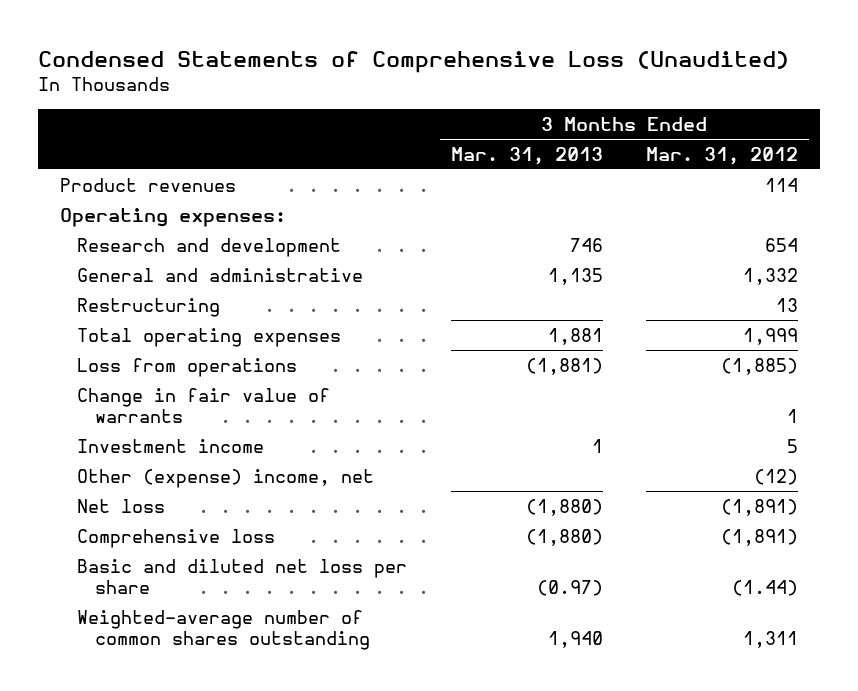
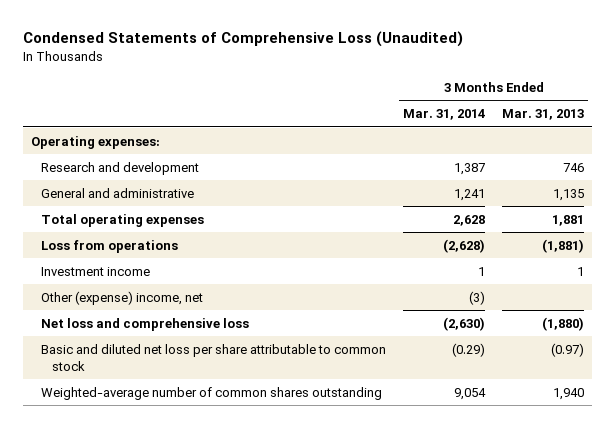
- | 3 Months Ended Mar. 31, 2013 | 3 Months Ended Mar. 31, 2012
+ | 3 Months Ended Mar. 31, 2014 | 3 Months Ended Mar. 31, 2013
- Product revenues | | 114
- Restructuring | | 13
- Change in fair value of warrants | | 1
- Net loss | (1,880) | (1,891)
- Comprehensive loss | (1,880) | (1,891)
- Basic and diluted net loss per share | (0.97) | (1.44)
+ Net loss and comprehensive loss | (2,630) | (1,880)
+ Basic and diluted net loss per share attributable to common stock | (0.29) | (0.97)

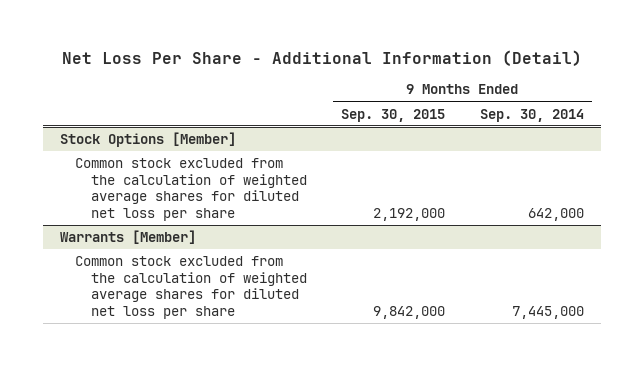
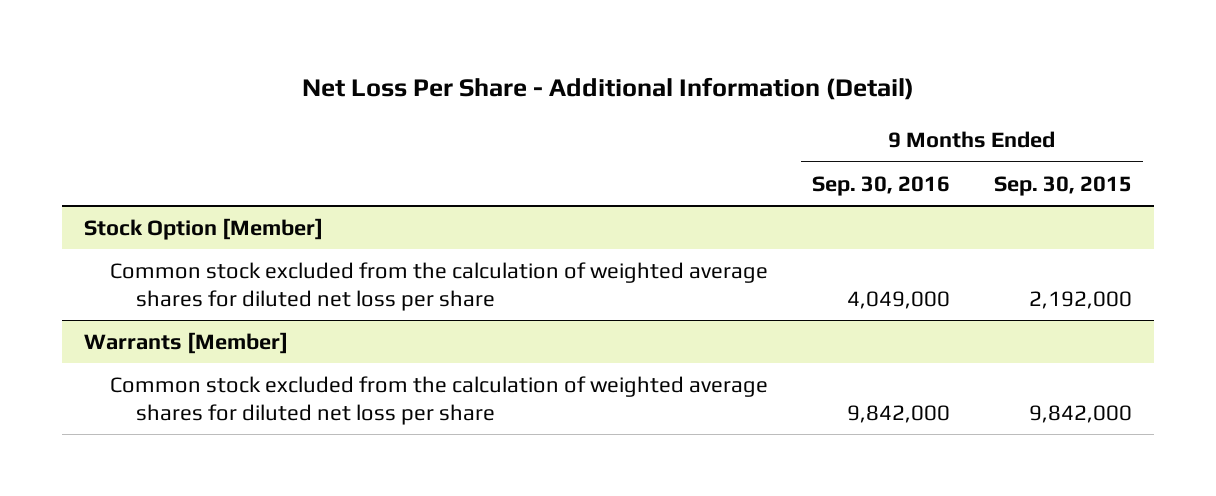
- | 9 Months Ended Sep. 30, 2015 | 9 Months Ended Sep. 30, 2014
+ | 9 Months Ended Sep. 30, 2016 | 9 Months Ended Sep. 30, 2015
- Stock Options [Member]
+ Stock Option [Member]

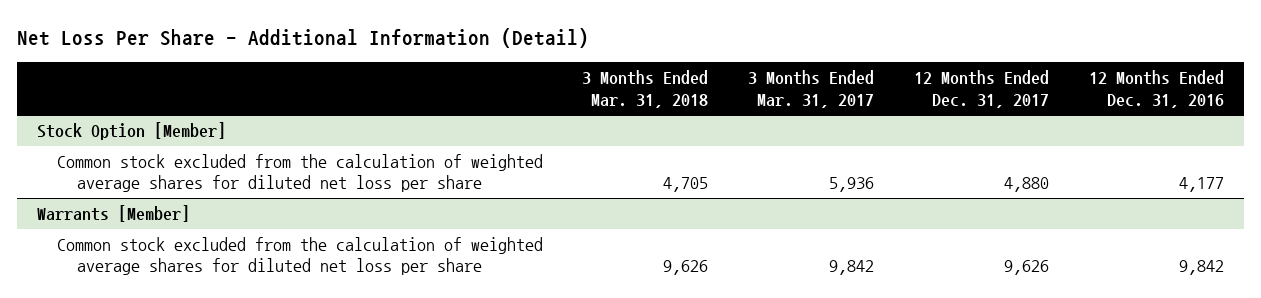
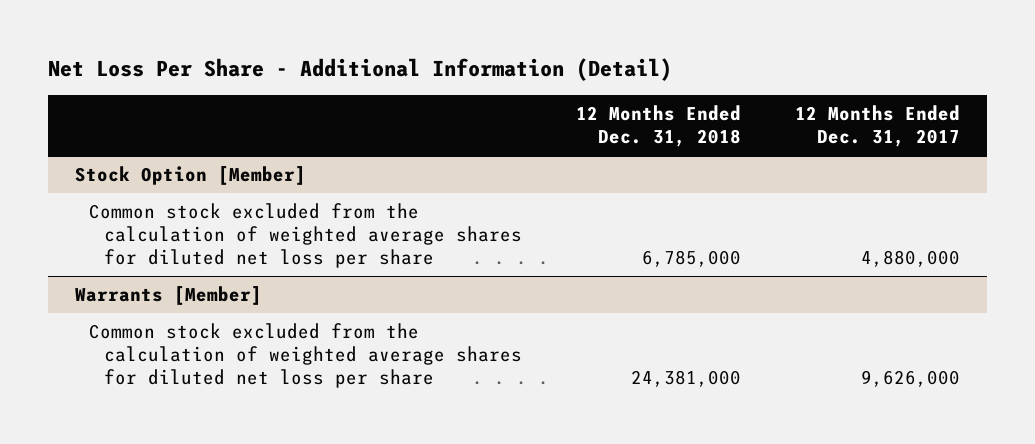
- | 3 Months Ended Mar. 31, 2018 | 3 Months Ended Mar. 31, 2017 | 12 Months Ended Dec. 31, 2017 | 12 Months Ended Dec. 31, 2016
+ | 12 Months Ended Dec. 31, 2018 | 12 Months Ended Dec. 31, 2017
@ Stock Option [Member]
- Common stock excluded from the calculation of weighted average shares for diluted net loss per share | 4,705 | 5,936 | 4,880 | 4,177
+ Common stock excluded from the calculation of weighted average shares for diluted net loss per share | 6,785,000 | 4,880,000
@ Warrants [Member]
- Common stock excluded from the calculation of weighted average shares for diluted net loss per share | 9,626 | 9,842 | 9,626 | 9,842
+ Common stock excluded from the calculation of weighted average shares for diluted net loss per share | 24,381,000 | 9,626,000

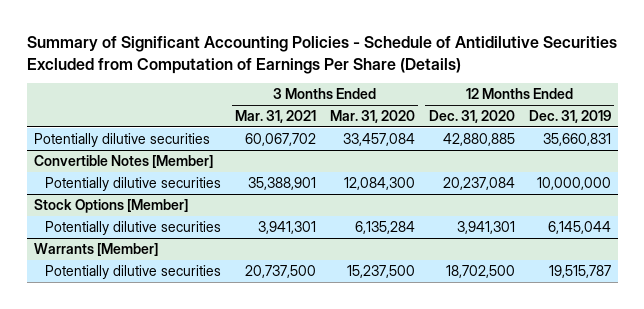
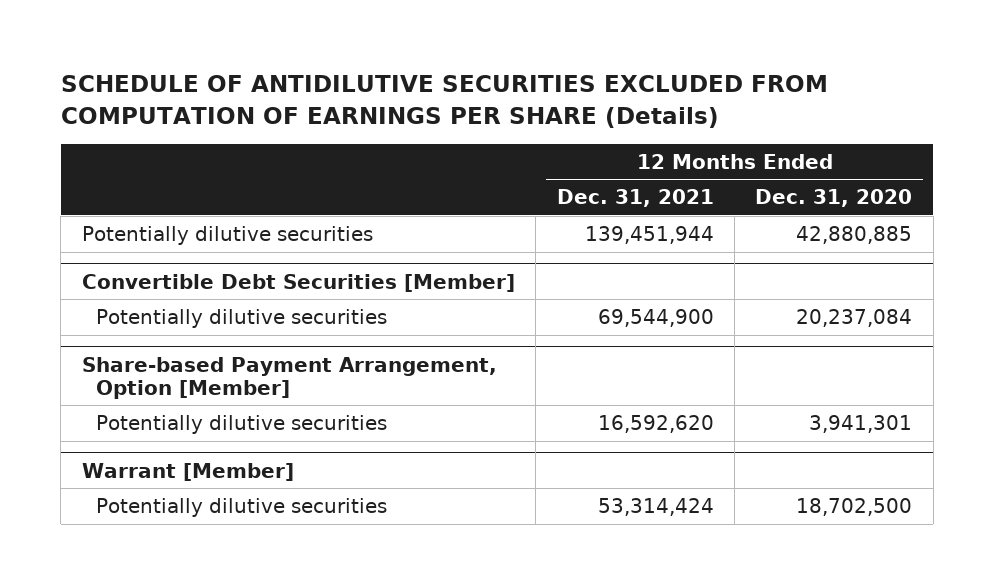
- Summary of Significant Accounting Policies - Schedule of Antidilutive Securities Excluded from Computation of Earnings Per Share (Details)
+ SCHEDULE OF ANTIDILUTIVE SECURITIES EXCLUDED FROM COMPUTATION OF EARNINGS PER SHARE (Details)
- | 3 Months Ended Mar. 31, 2021 | 3 Months Ended Mar. 31, 2020 | 12 Months Ended Dec. 31, 2020 | 12 Months Ended Dec. 31, 2019
+ | 12 Months Ended Dec. 31, 2021 | 12 Months Ended Dec. 31, 2020
- Convertible Notes [Member]
+ Convertible Debt Securities [Member]
- Stock Options [Member]
+ Share-based Payment Arrangement, Option [Member]
- Warrants [Member]
+ Warrant [Member]

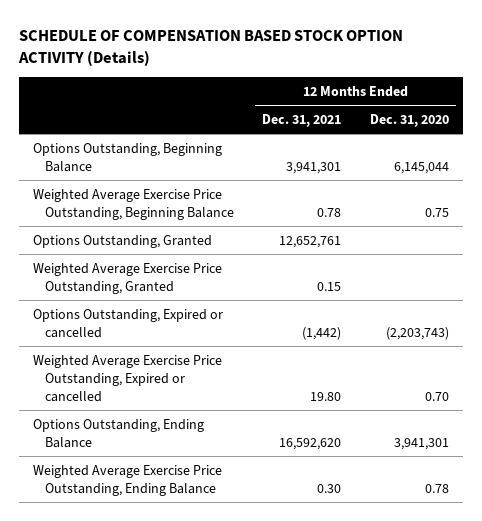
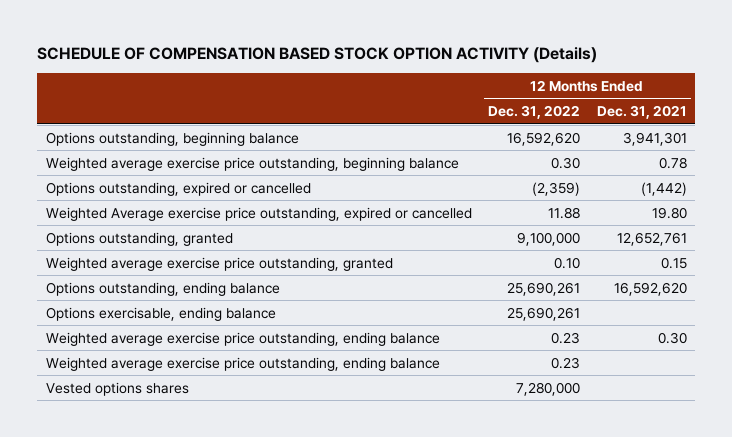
- | 12 Months Ended Dec. 31, 2021 | 12 Months Ended Dec. 31, 2020
+ | 12 Months Ended Dec. 31, 2022 | 12 Months Ended Dec. 31, 2021
- Options Outstanding, Beginning Balance | 3,941,301 | 6,145,044
- Weighted Average Exercise Price Outstanding, Beginning Balance | 0.78 | 0.75
- Options Outstanding, Granted | 12,652,761 |
- Weighted Average Exercise Price Outstanding, Granted | 0.15 |
- Options Outstanding, Expired or cancelled | (1,442) | (2,203,743)
- Weighted Average Exercise Price Outstanding, Expired or cancelled | 19.80 | 0.70
- Options Outstanding, Ending Balance | 16,592,620 | 3,941,301
- Weighted Average Exercise Price Outstanding, Ending Balance | 0.30 | 0.78
+ Options outstanding, beginning balance | 16,592,620 | 3,941,301
+ Weighted average exercise price outstanding, beginning balance | 0.30 | 0.78
+ Options outstanding, expired or cancelled | (2,359) | (1,442)
+ Weighted Average exercise price outstanding, expired or cancelled | 11.88 | 19.80
+ Options outstanding, granted | 9,100,000 | 12,652,761
+ Weighted average exercise price outstanding, granted | 0.10 | 0.15
+ Options outstanding, ending balance | 25,690,261 | 16,592,620
+ Options exercisable, ending balance | 25,690,261 |
+ Weighted average exercise price outstanding, ending balance | 0.23 | 0.30
+ Weighted average exercise price outstanding, ending balance | 0.23 |
+ Vested options shares | 7,280,000 |

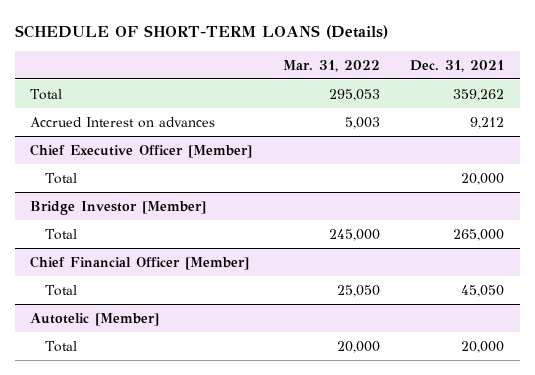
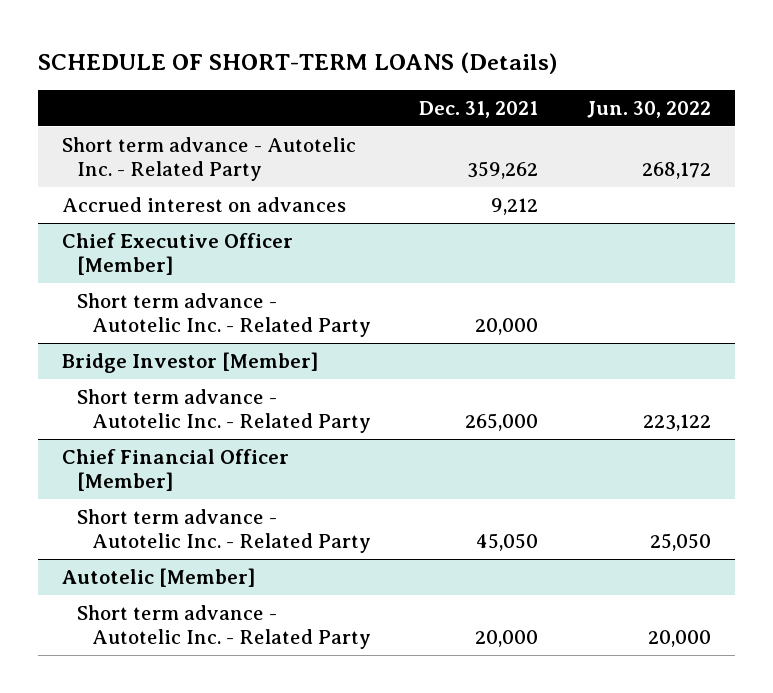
- | Mar. 31, 2022 | Dec. 31, 2021
+ | Dec. 31, 2021 | Jun. 30, 2022
- Total | 295,053 | 359,262
- Accrued Interest on advances | 5,003 | 9,212
+ Short term advance - Autotelic Inc. - Related Party | 359,262 | 268,172
+ Accrued interest on advances | 9,212 |
@ Chief Executive Officer [Member]
- Total | | 20,000
+ Short term advance - Autotelic Inc. - Related Party | 20,000 |
@ Bridge Investor [Member]
- Total | 245,000 | 265,000
+ Short term advance - Autotelic Inc. - Related Party | 265,000 | 223,122
@ Chief Financial Officer [Member]
- Total | 25,050 | 45,050
+ Short term advance - Autotelic Inc. - Related Party | 45,050 | 25,050
@ Autotelic [Member]
- Total | 20,000 | 20,000
+ Short term advance - Autotelic Inc. - Related Party | 20,000 | 20,000

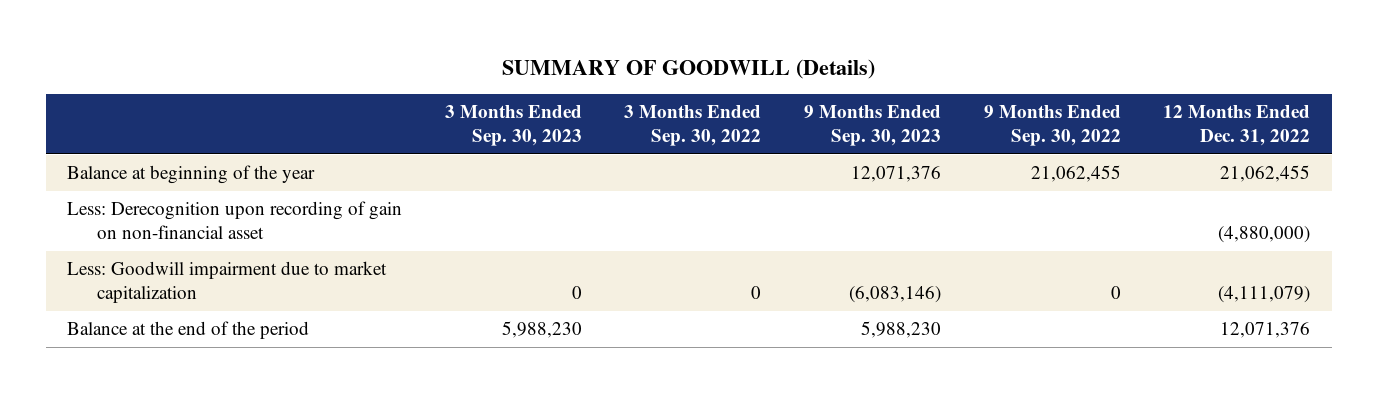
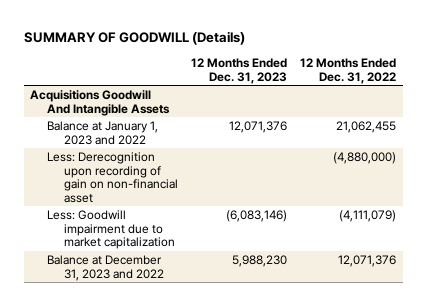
- | 3 Months Ended Sep. 30, 2023 | 3 Months Ended Sep. 30, 2022 | 9 Months Ended Sep. 30, 2023 | 9 Months Ended Sep. 30, 2022 | 12 Months Ended Dec. 31, 2022
+ | 12 Months Ended Dec. 31, 2023 | 12 Months Ended Dec. 31, 2022
- Balance at beginning of the year | | | 12,071,376 | 21,062,455 | 21,062,455
+ Acquisitions Goodwill And Intangible Assets
+ Balance at January 1, 2023 and 2022 | 12,071,376 | 21,062,455
- Balance at the end of the period | 5,988,230 | | 5,988,230 | | 12,071,376
+ Balance at December 31, 2023 and 2022 | 5,988,230 | 12,071,376

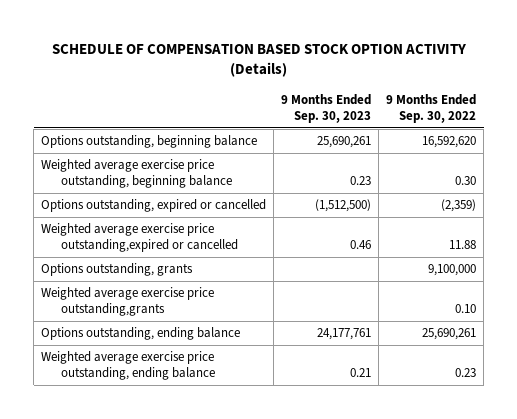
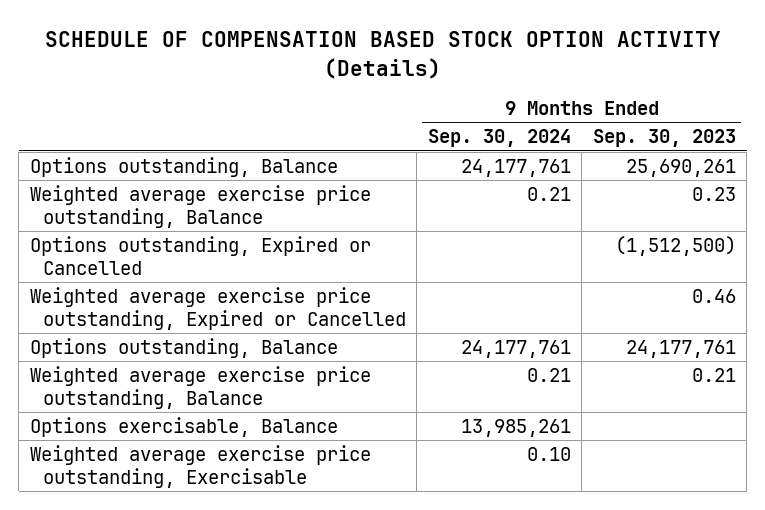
- | 9 Months Ended Sep. 30, 2023 | 9 Months Ended Sep. 30, 2022
+ | 9 Months Ended Sep. 30, 2024 | 9 Months Ended Sep. 30, 2023
- Options outstanding, beginning balance | 25,690,261 | 16,592,620
- Weighted average exercise price outstanding, beginning balance | 0.23 | 0.30
- Options outstanding, expired or cancelled | (1,512,500) | (2,359)
- Weighted average exercise price outstanding,expired or cancelled | 0.46 | 11.88
- Options outstanding, grants | | 9,100,000
- Weighted average exercise price outstanding,grants | | 0.10
- Options outstanding, ending balance | 24,177,761 | 25,690,261
- Weighted average exercise price outstanding, ending balance | 0.21 | 0.23
+ Options outstanding, Balance | 24,177,761 | 25,690,261
+ Weighted average exercise price outstanding, Balance | 0.21 | 0.23
+ Options outstanding, Expired or Cancelled | | (1,512,500)
+ Weighted average exercise price outstanding, Expired or Cancelled | | 0.46
+ Options outstanding, Balance | 24,177,761 | 24,177,761
+ Weighted average exercise price outstanding, Balance | 0.21 | 0.21
+ Options exercisable, Balance | 13,985,261 |
+ Weighted average exercise price outstanding, Exercisable | 0.10 |

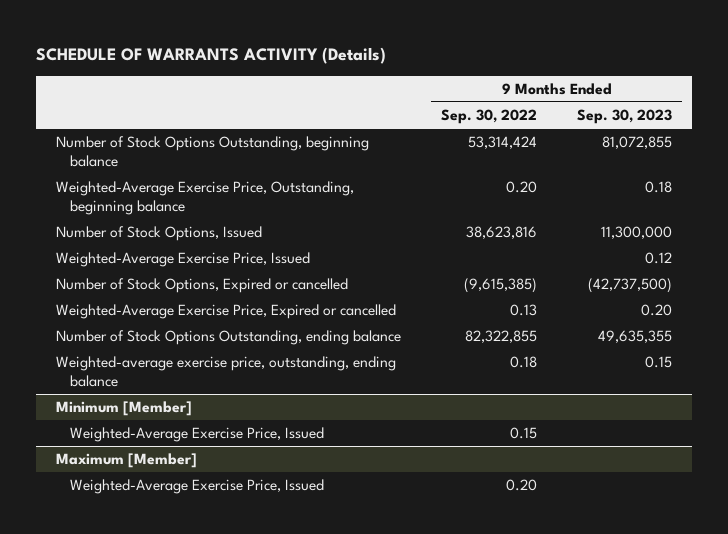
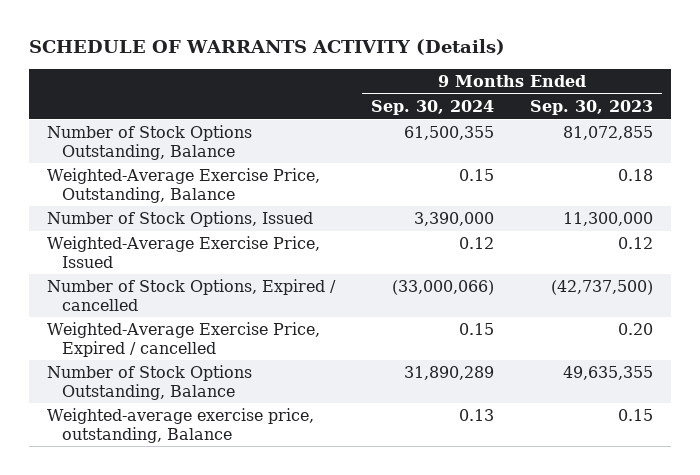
- | 9 Months Ended Sep. 30, 2022 | 9 Months Ended Sep. 30, 2023
+ | 9 Months Ended Sep. 30, 2024 | 9 Months Ended Sep. 30, 2023
- Number of Stock Options Outstanding, beginning balance | 53,314,424 | 81,072,855
- Weighted-Average Exercise Price, Outstanding, beginning balance | 0.20 | 0.18
+ Number of Stock Options Outstanding, Balance | 61,500,355 | 81,072,855
+ Weighted-Average Exercise Price, Outstanding, Balance | 0.15 | 0.18
- Number of Stock Options, Expired or cancelled | (9,615,385) | (42,737,500)
- Weighted-Average Exercise Price, Expired or cancelled | 0.13 | 0.20
- Number of Stock Options Outstanding, ending balance | 82,322,855 | 49,635,355
- Weighted-average exercise price, outstanding, ending balance | 0.18 | 0.15
- Minimum [Member]
- Weighted-Average Exercise Price, Issued | 0.15 |
- Maximum [Member]
- Weighted-Average Exercise Price, Issued | 0.20 |
+ Number of Stock Options, Expired / cancelled | (33,000,066) | (42,737,500)
+ Weighted-Average Exercise Price, Expired / cancelled | 0.15 | 0.20
+ Number of Stock Options Outstanding, Balance | 31,890,289 | 49,635,355
+ Weighted-average exercise price, outstanding, Balance | 0.13 | 0.15

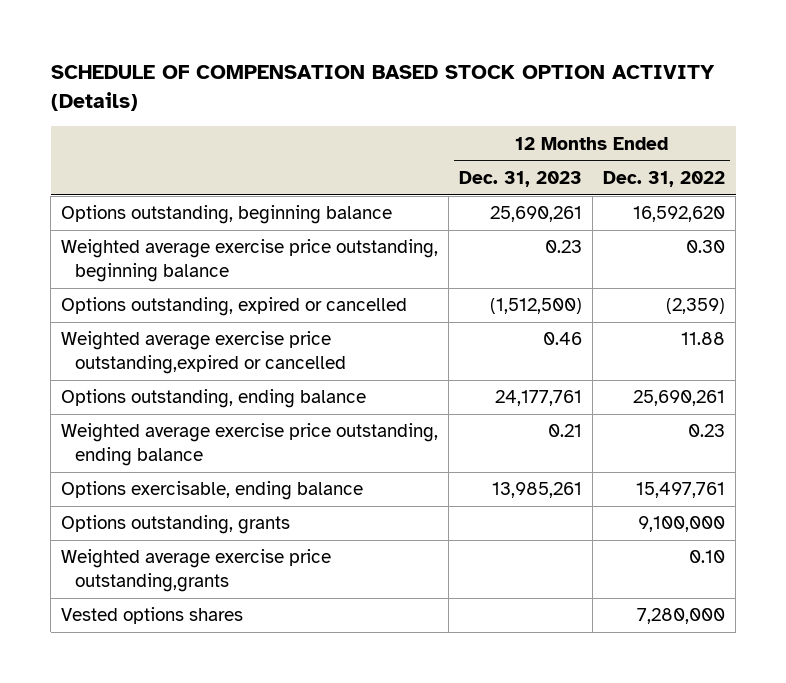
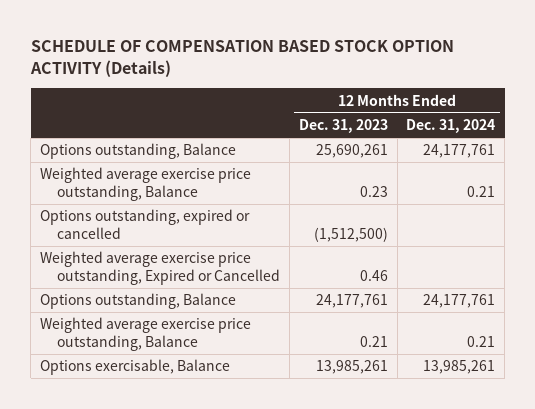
- | 12 Months Ended Dec. 31, 2023 | 12 Months Ended Dec. 31, 2022
+ | 12 Months Ended Dec. 31, 2023 | 12 Months Ended Dec. 31, 2024
- Options outstanding, beginning balance | 25,690,261 | 16,592,620
- Weighted average exercise price outstanding, beginning balance | 0.23 | 0.30
+ Options outstanding, Balance | 25,690,261 | 24,177,761
+ Weighted average exercise price outstanding, Balance | 0.23 | 0.21
- Weighted average exercise price outstanding,expired or cancelled | 0.46 | 11.88
- Options outstanding, ending balance | 24,177,761 | 25,690,261
- Weighted average exercise price outstanding, ending balance | 0.21 | 0.23
- Options exercisable, ending balance | 13,985,261 | 15,497,761
- Options outstanding, grants | | 9,100,000
- Weighted average exercise price outstanding,grants | | 0.10
- Vested options shares | | 7,280,000
+ Weighted average exercise price outstanding, Expired or Cancelled | 0.46 |
+ Options outstanding, Balance | 24,177,761 | 24,177,761
+ Weighted average exercise price outstanding, Balance | 0.21 | 0.21
+ Options exercisable, Balance | 13,985,261 | 13,985,261

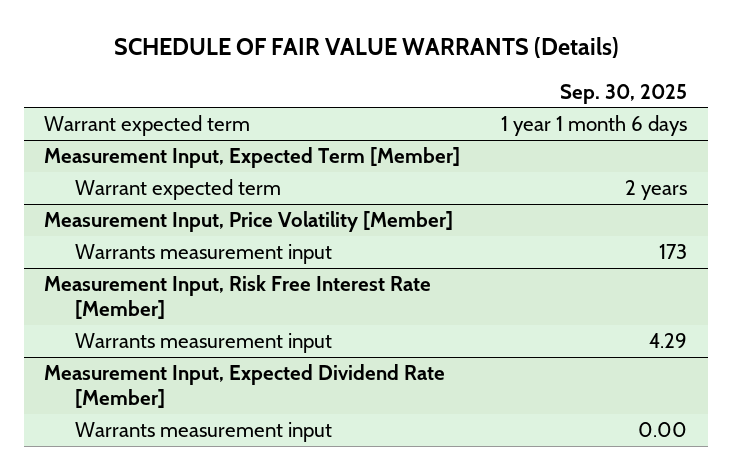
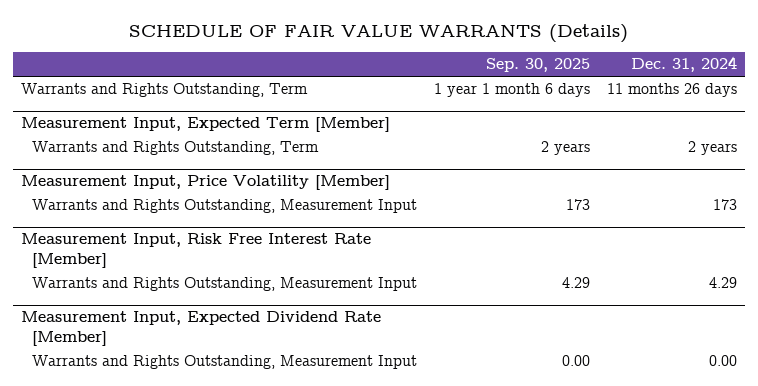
- | Sep. 30, 2025
+ | Sep. 30, 2025 | Dec. 31, 2024
- Warrant expected term | 1 year 1 month 6 days
+ Warrants and Rights Outstanding, Term | 1 year 1 month 6 days | 11 months 26 days
@ Measurement Input, Expected Term [Member]
- Warrant expected term | 2 years
+ Warrants and Rights Outstanding, Term | 2 years | 2 years
@ Measurement Input, Price Volatility [Member]
- Warrants measurement input | 173
+ Warrants and Rights Outstanding, Measurement Input | 173 | 173
@ Measurement Input, Risk Free Interest Rate [Member]
- Warrants measurement input | 4.29
+ Warrants and Rights Outstanding, Measurement Input | 4.29 | 4.29
@ Measurement Input, Expected Dividend Rate [Member]
- Warrants measurement input | 0.00
+ Warrants and Rights Outstanding, Measurement Input | 0.00 | 0.00

